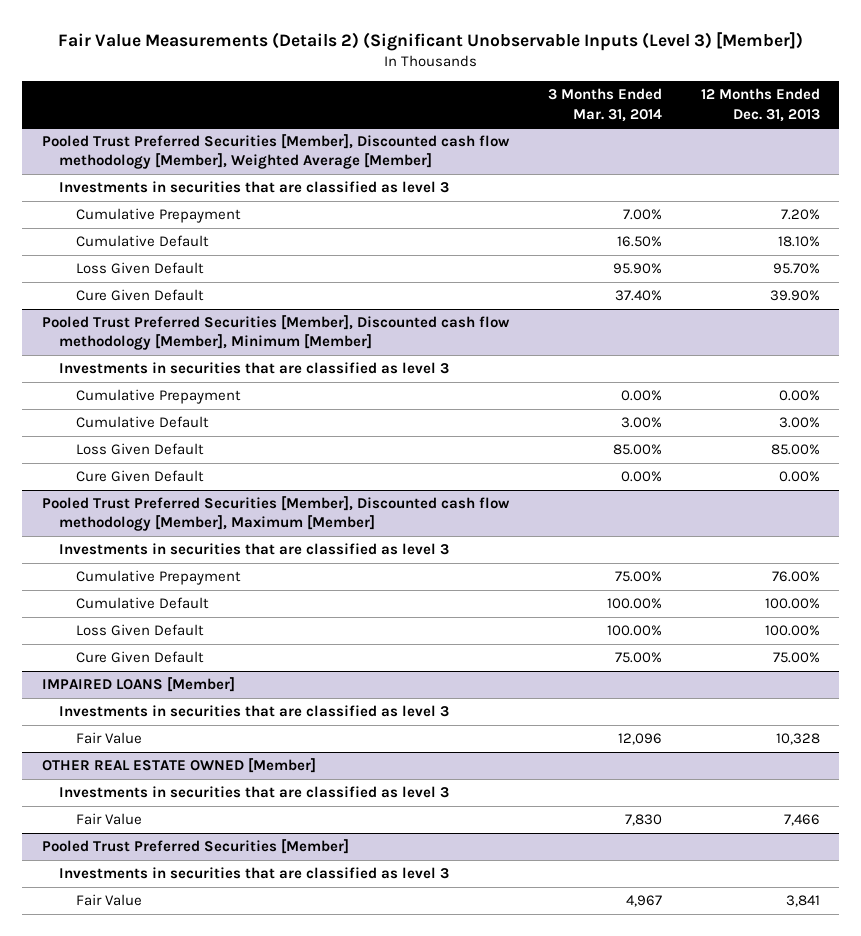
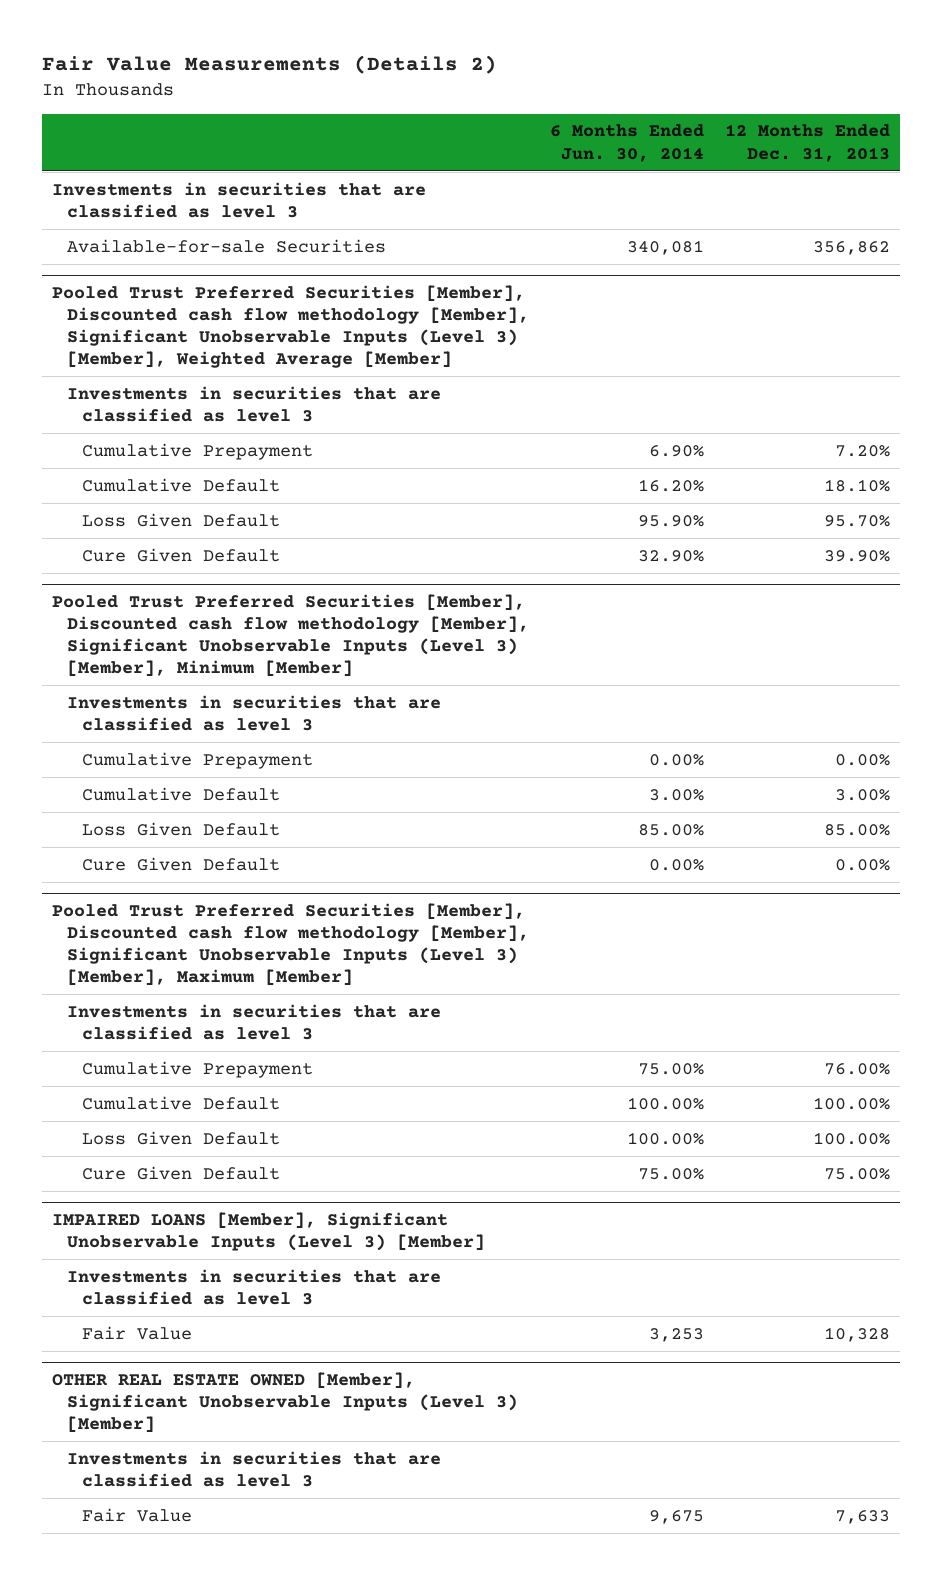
- Fair Value Measurements (Details 2) (Significant Unobservable Inputs (Level 3) [Member])
+ Fair Value Measurements (Details 2)
- | 3 Months Ended Mar. 31, 2014 | 12 Months Ended Dec. 31, 2013
+ | 6 Months Ended Jun. 30, 2014 | 12 Months Ended Dec. 31, 2013
- Pooled Trust Preferred Securities [Member], Discounted cash flow methodology [Member], Weighted Average [Member]
+ Available-for-sale Securities | 340,081 | 356,862
+ Pooled Trust Preferred Securities [Member], Discounted cash flow methodology [Member], Significant Unobservable Inputs (Level 3) [Member], Weighted Average [Member]
+ Investments in securities that are classified as level 3
- Pooled Trust Preferred Securities [Member], Discounted cash flow methodology [Member], Minimum [Member]
+ Pooled Trust Preferred Securities [Member], Discounted cash flow methodology [Member], Significant Unobservable Inputs (Level 3) [Member], Minimum [Member]
- Pooled Trust Preferred Securities [Member], Discounted cash flow methodology [Member], Maximum [Member]
+ Pooled Trust Preferred Securities [Member], Discounted cash flow methodology [Member], Significant Unobservable Inputs (Level 3) [Member], Maximum [Member]
- IMPAIRED LOANS [Member]
+ IMPAIRED LOANS [Member], Significant Unobservable Inputs (Level 3) [Member]
- OTHER REAL ESTATE OWNED [Member]
- Investments in securities that are classified as level 3
- Fair Value | 7,830 | 7,466
- Pooled Trust Preferred Securities [Member]
+ OTHER REAL ESTATE OWNED [Member], Significant Unobservable Inputs (Level 3) [Member]
- Fair Value | 4,967 | 3,841
+ Fair Value | 9,675 | 7,633

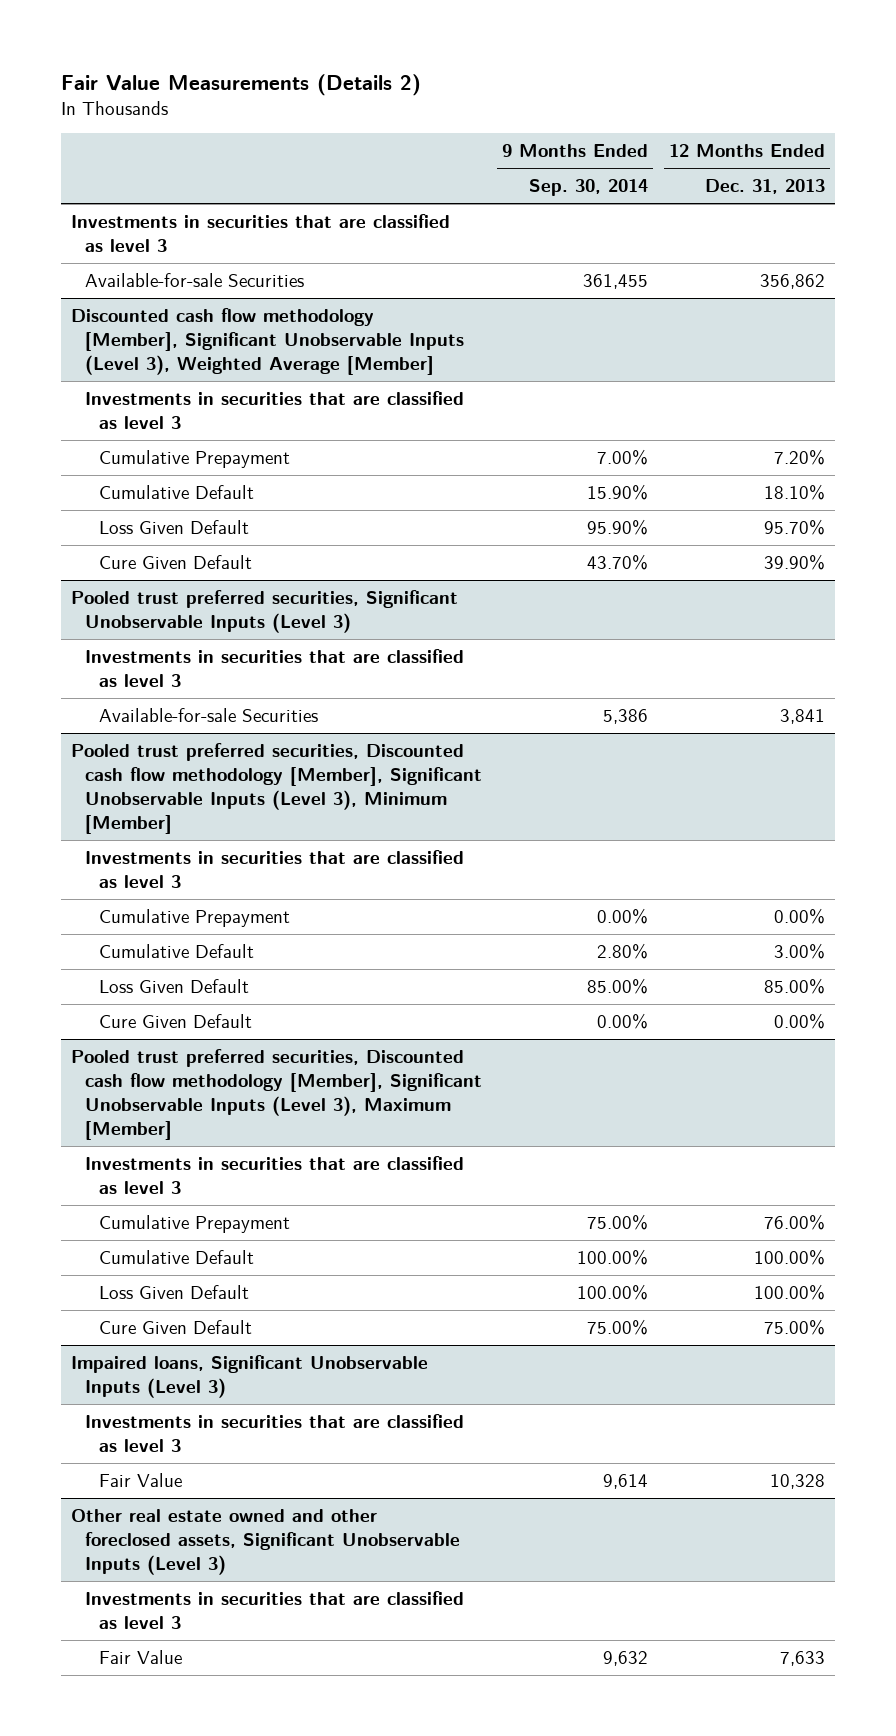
- | 6 Months Ended Jun. 30, 2014 | 12 Months Ended Dec. 31, 2013
+ | 9 Months Ended Sep. 30, 2014 | 12 Months Ended Dec. 31, 2013
- Pooled Trust Preferred Securities [Member], Discounted cash flow methodology [Member], Significant Unobservable Inputs (Level 3) [Member], Weighted Average [Member]
+ Discounted cash flow methodology [Member], Significant Unobservable Inputs (Level 3), Weighted Average [Member]
- Pooled Trust Preferred Securities [Member], Discounted cash flow methodology [Member], Significant Unobservable Inputs (Level 3) [Member], Minimum [Member]
+ Pooled trust preferred securities, Significant Unobservable Inputs (Level 3)
+ Available-for-sale Securities | 5,386 | 3,841
+ Pooled trust preferred securities, Discounted cash flow methodology [Member], Significant Unobservable Inputs (Level 3), Minimum [Member]
+ Investments in securities that are classified as level 3
- Pooled Trust Preferred Securities [Member], Discounted cash flow methodology [Member], Significant Unobservable Inputs (Level 3) [Member], Maximum [Member]
+ Pooled trust preferred securities, Discounted cash flow methodology [Member], Significant Unobservable Inputs (Level 3), Maximum [Member]
- IMPAIRED LOANS [Member], Significant Unobservable Inputs (Level 3) [Member]
+ Impaired loans, Significant Unobservable Inputs (Level 3)
- OTHER REAL ESTATE OWNED [Member], Significant Unobservable Inputs (Level 3) [Member]
+ Other real estate owned and other foreclosed assets, Significant Unobservable Inputs (Level 3)

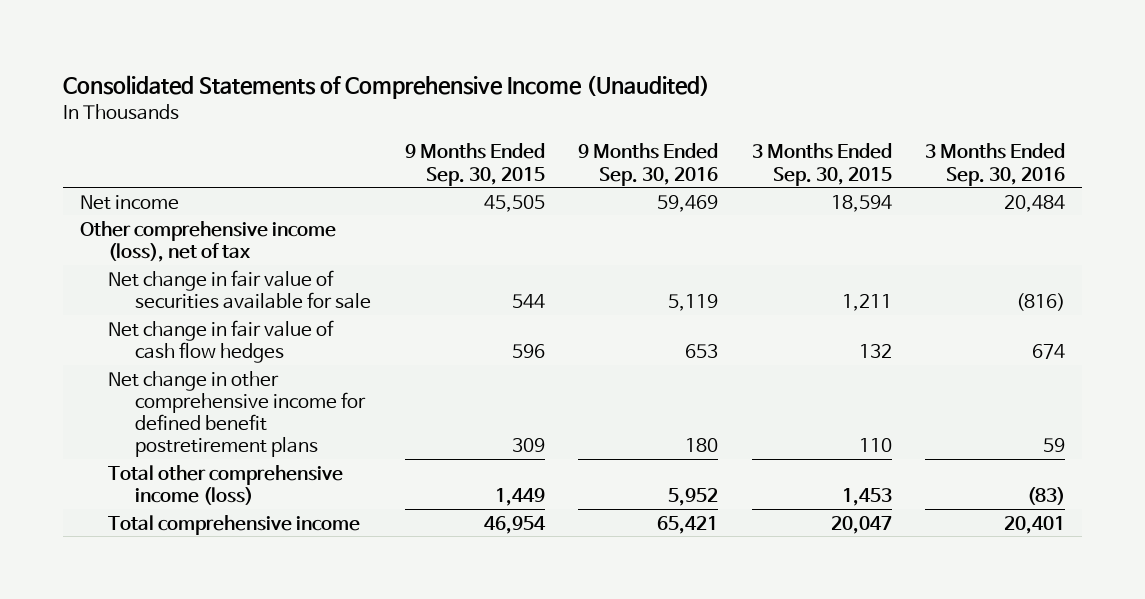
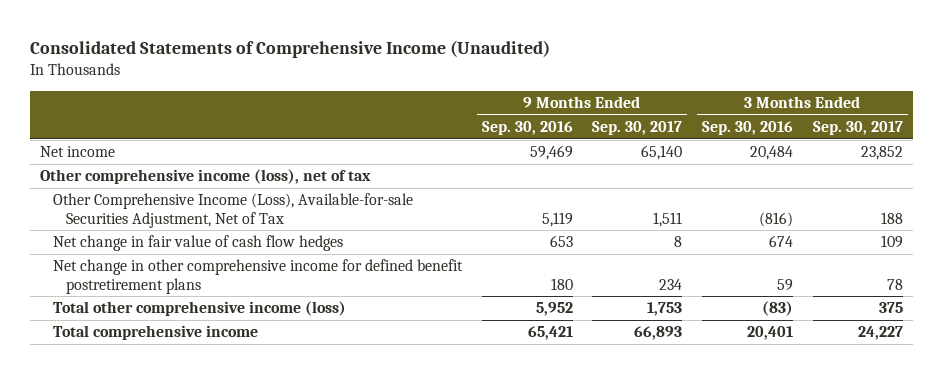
- | 9 Months Ended Sep. 30, 2015 | 9 Months Ended Sep. 30, 2016 | 3 Months Ended Sep. 30, 2015 | 3 Months Ended Sep. 30, 2016
+ | 9 Months Ended Sep. 30, 2016 | 9 Months Ended Sep. 30, 2017 | 3 Months Ended Sep. 30, 2016 | 3 Months Ended Sep. 30, 2017
- Net change in fair value of securities available for sale | 544 | 5,119 | 1,211 | (816)
+ Other Comprehensive Income (Loss), Available-for-sale Securities Adjustment, Net of Tax | 5,119 | 1,511 | (816) | 188

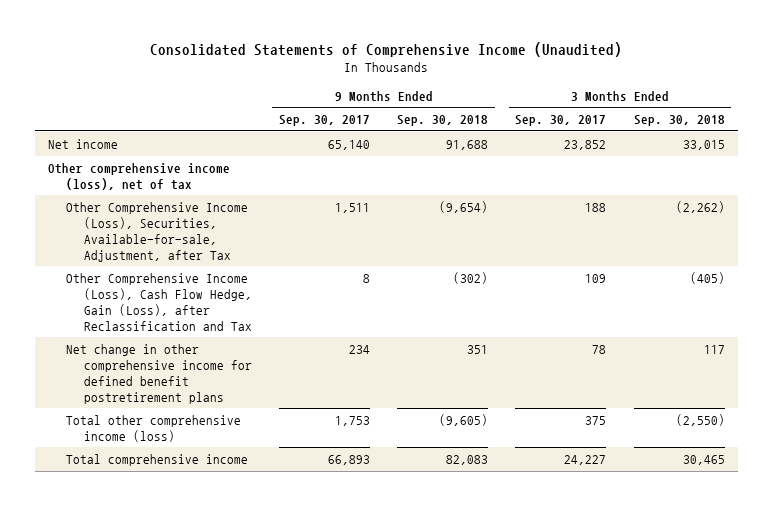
- | 9 Months Ended Sep. 30, 2016 | 9 Months Ended Sep. 30, 2017 | 3 Months Ended Sep. 30, 2016 | 3 Months Ended Sep. 30, 2017
+ | 9 Months Ended Sep. 30, 2017 | 9 Months Ended Sep. 30, 2018 | 3 Months Ended Sep. 30, 2017 | 3 Months Ended Sep. 30, 2018
- Other Comprehensive Income (Loss), Available-for-sale Securities Adjustment, Net of Tax | 5,119 | 1,511 | (816) | 188
- Net change in fair value of cash flow hedges | 653 | 8 | 674 | 109
+ Other Comprehensive Income (Loss), Securities, Available-for-sale, Adjustment, after Tax | 1,511 | (9,654) | 188 | (2,262)
+ Other Comprehensive Income (Loss), Cash Flow Hedge, Gain (Loss), after Reclassification and Tax | 8 | (302) | 109 | (405)

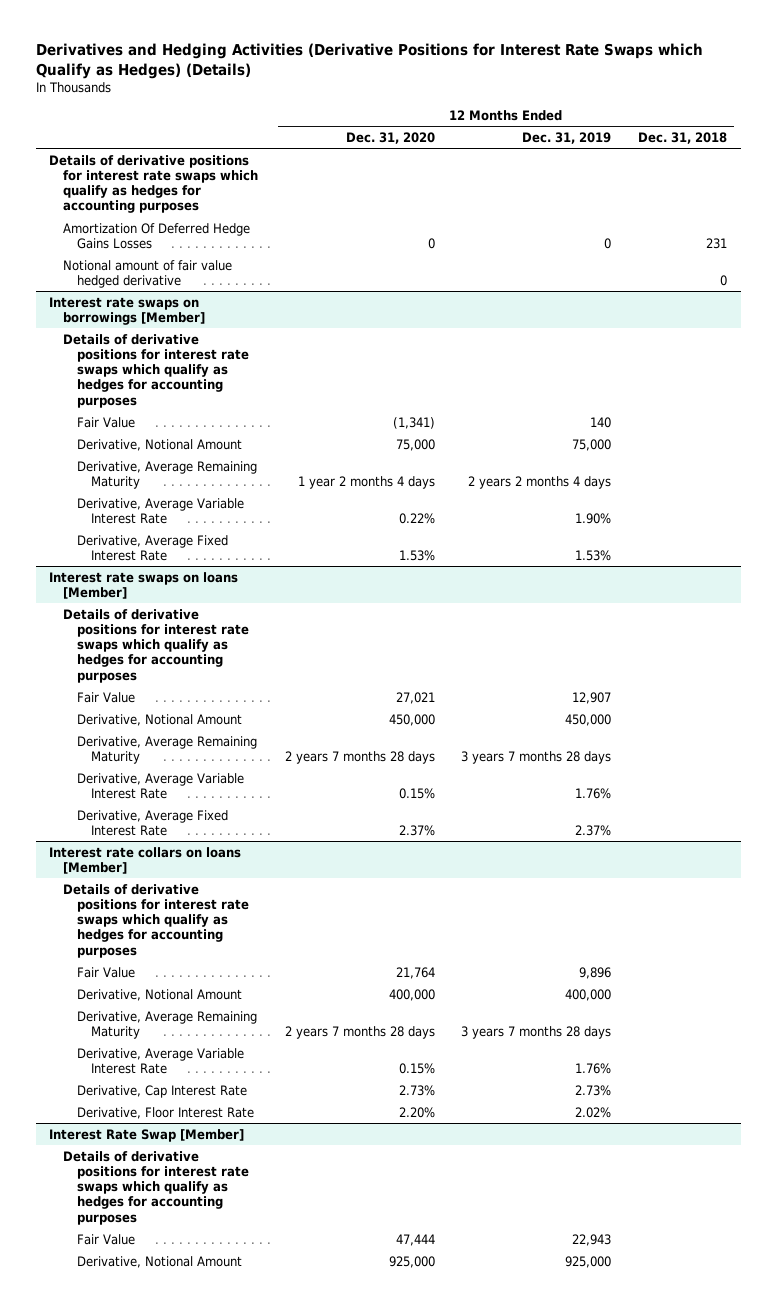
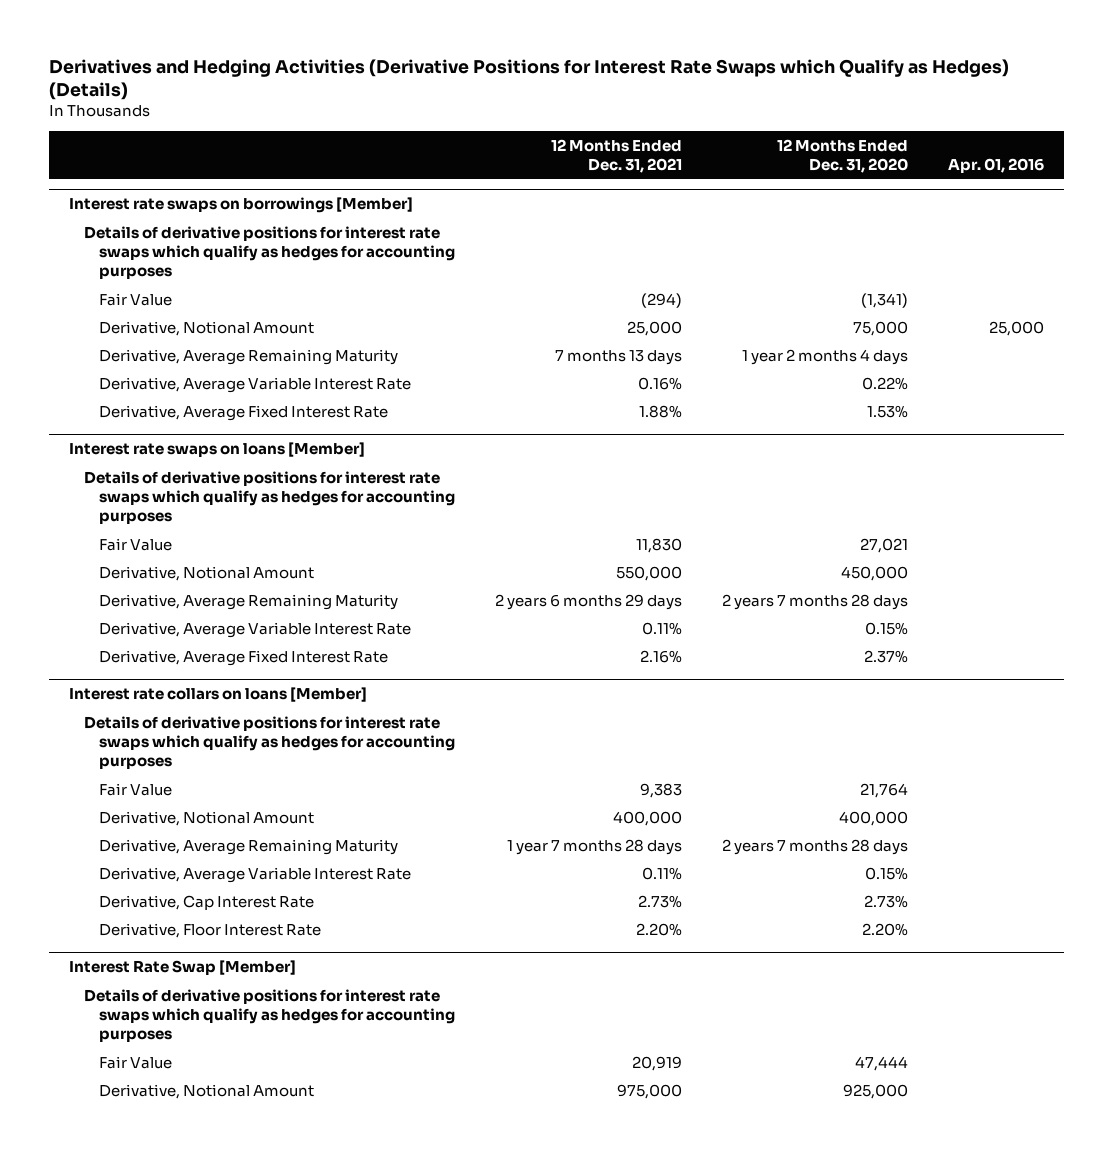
- | 12 Months Ended Dec. 31, 2020 | 12 Months Ended Dec. 31, 2019 | 12 Months Ended Dec. 31, 2018
+ | 12 Months Ended Dec. 31, 2021 | 12 Months Ended Dec. 31, 2020 | Apr. 01, 2016
- Details of derivative positions for interest rate swaps which qualify as hedges for accounting purposes
- Amortization Of Deferred Hedge Gains Losses | 0 | 0 | 231
- Notional amount of fair value hedged derivative | | | 0

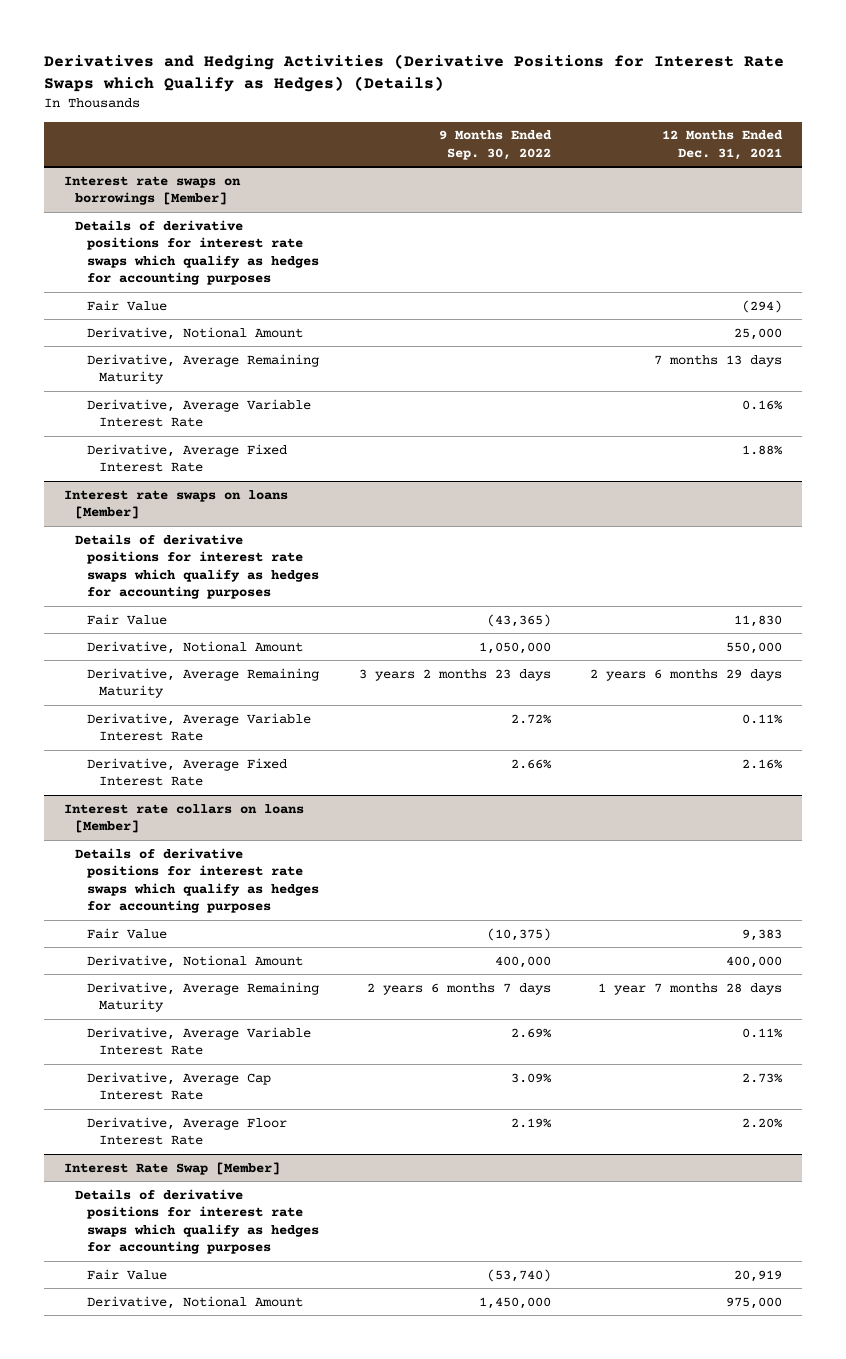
- | 12 Months Ended Dec. 31, 2021 | 12 Months Ended Dec. 31, 2020 | Apr. 01, 2016
+ | 9 Months Ended Sep. 30, 2022 | 12 Months Ended Dec. 31, 2021
@ Interest rate collars on loans [Member]
- Derivative, Cap Interest Rate | 2.73% | 2.73% |
- Derivative, Floor Interest Rate | 2.20% | 2.20% |
+ Derivative, Average Cap Interest Rate | 3.09% | 2.73%
+ Derivative, Average Floor Interest Rate | 2.19% | 2.20%

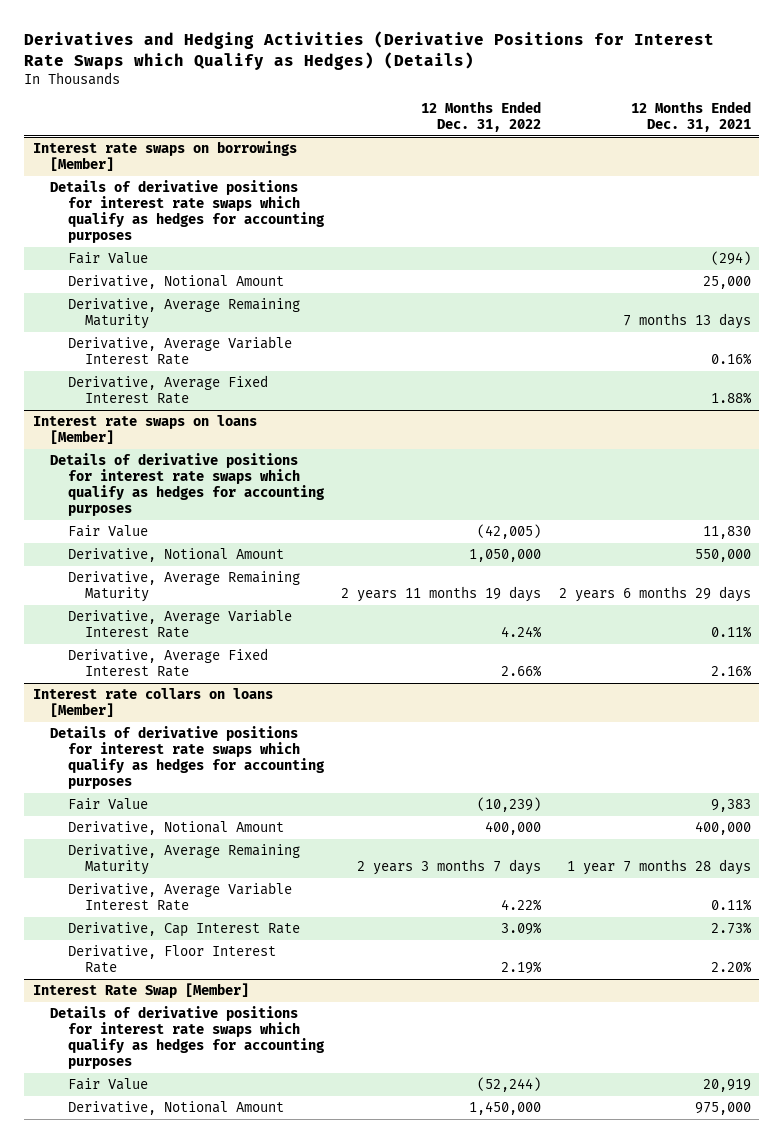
- | 9 Months Ended Sep. 30, 2022 | 12 Months Ended Dec. 31, 2021
+ | 12 Months Ended Dec. 31, 2022 | 12 Months Ended Dec. 31, 2021
@ Interest rate collars on loans [Member]
- Derivative, Average Cap Interest Rate | 3.09% | 2.73%
- Derivative, Average Floor Interest Rate | 2.19% | 2.20%
+ Derivative, Cap Interest Rate | 3.09% | 2.73%
+ Derivative, Floor Interest Rate | 2.19% | 2.20%

